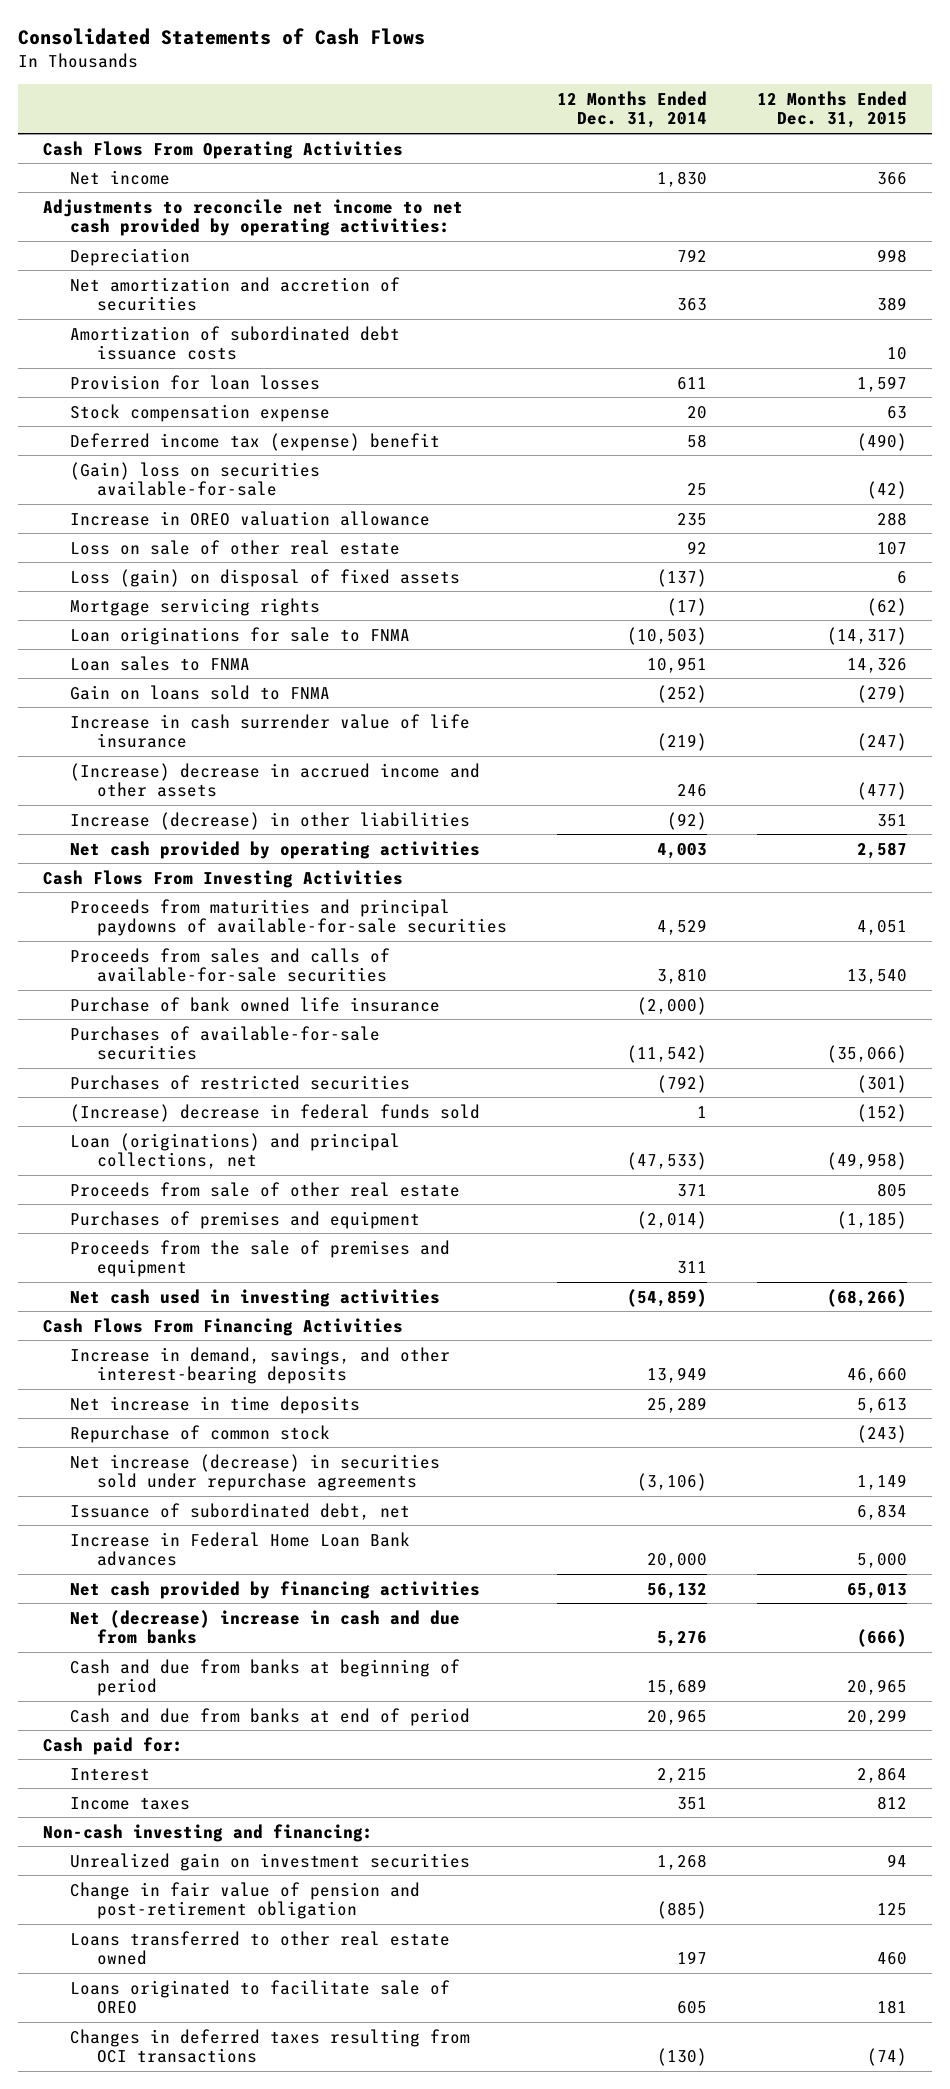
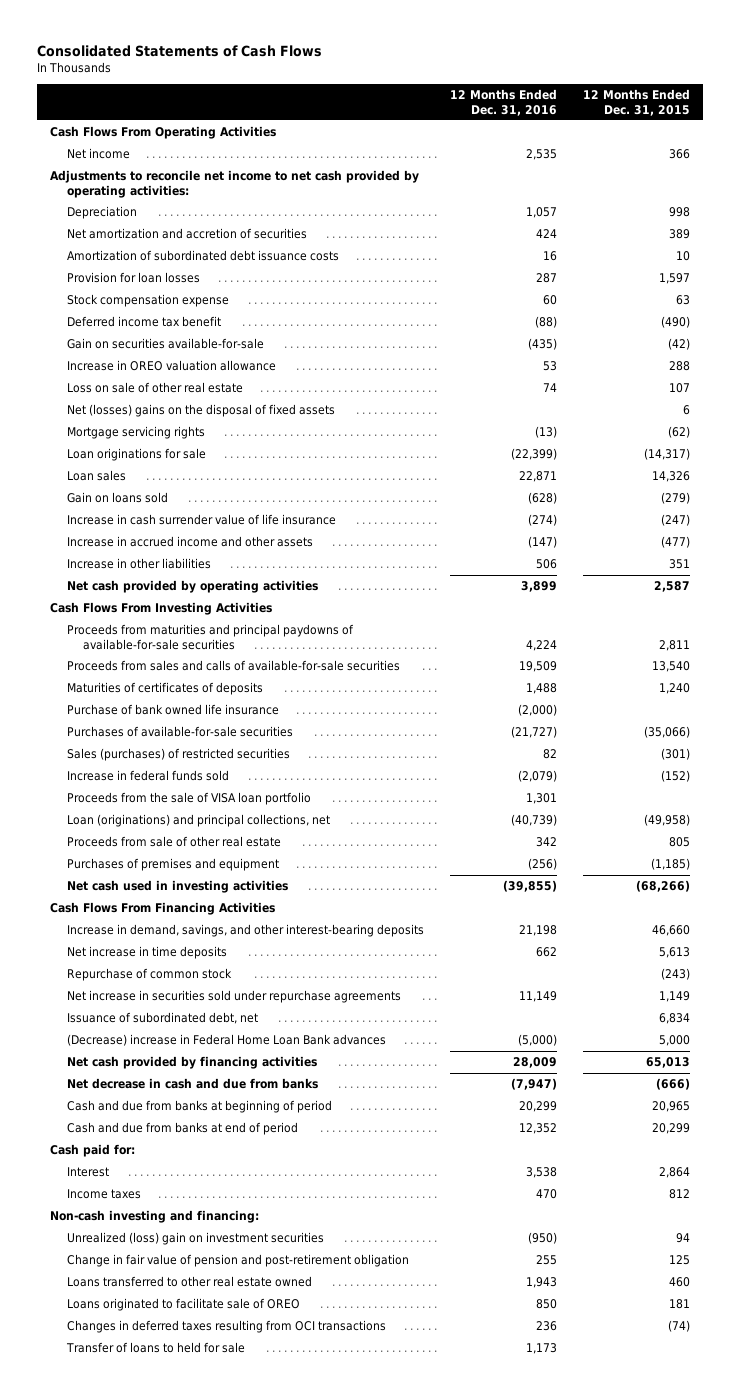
- | 12 Months Ended Dec. 31, 2014 | 12 Months Ended Dec. 31, 2015
+ | 12 Months Ended Dec. 31, 2016 | 12 Months Ended Dec. 31, 2015
- Deferred income tax (expense) benefit | 58 | (490)
- (Gain) loss on securities available-for-sale | 25 | (42)
+ Deferred income tax benefit | (88) | (490)
+ Gain on securities available-for-sale | (435) | (42)
- Loss (gain) on disposal of fixed assets | (137) | 6
+ Net (losses) gains on the disposal of fixed assets | | 6
- Loan originations for sale to FNMA | (10,503) | (14,317)
- Loan sales to FNMA | 10,951 | 14,326
- Gain on loans sold to FNMA | (252) | (279)
+ Loan originations for sale | (22,399) | (14,317)
+ Loan sales | 22,871 | 14,326
+ Gain on loans sold | (628) | (279)
- (Increase) decrease in accrued income and other assets | 246 | (477)
- Increase (decrease) in other liabilities | (92) | 351
+ Increase in accrued income and other assets | (147) | (477)
+ Increase in other liabilities | 506 | 351
- Proceeds from maturities and principal paydowns of available-for-sale securities | 4,529 | 4,051
+ Proceeds from maturities and principal paydowns of available-for-sale securities | 4,224 | 2,811
+ Maturities of certificates of deposits | 1,488 | 1,240
- Purchases of restricted securities | (792) | (301)
- (Increase) decrease in federal funds sold | 1 | (152)
+ Sales (purchases) of restricted securities | 82 | (301)
+ Increase in federal funds sold | (2,079) | (152)
+ Proceeds from the sale of VISA loan portfolio | 1,301 |
- Proceeds from the sale of premises and equipment | 311 |
- Net increase (decrease) in securities sold under repurchase agreements | (3,106) | 1,149
+ Net increase in securities sold under repurchase agreements | 11,149 | 1,149
- Increase in Federal Home Loan Bank advances | 20,000 | 5,000
+ (Decrease) increase in Federal Home Loan Bank advances | (5,000) | 5,000
- Net (decrease) increase in cash and due from banks | 5,276 | (666)
+ Net decrease in cash and due from banks | (7,947) | (666)
- Unrealized gain on investment securities | 1,268 | 94
+ Unrealized (loss) gain on investment securities | (950) | 94
+ Transfer of loans to held for sale | 1,173 |

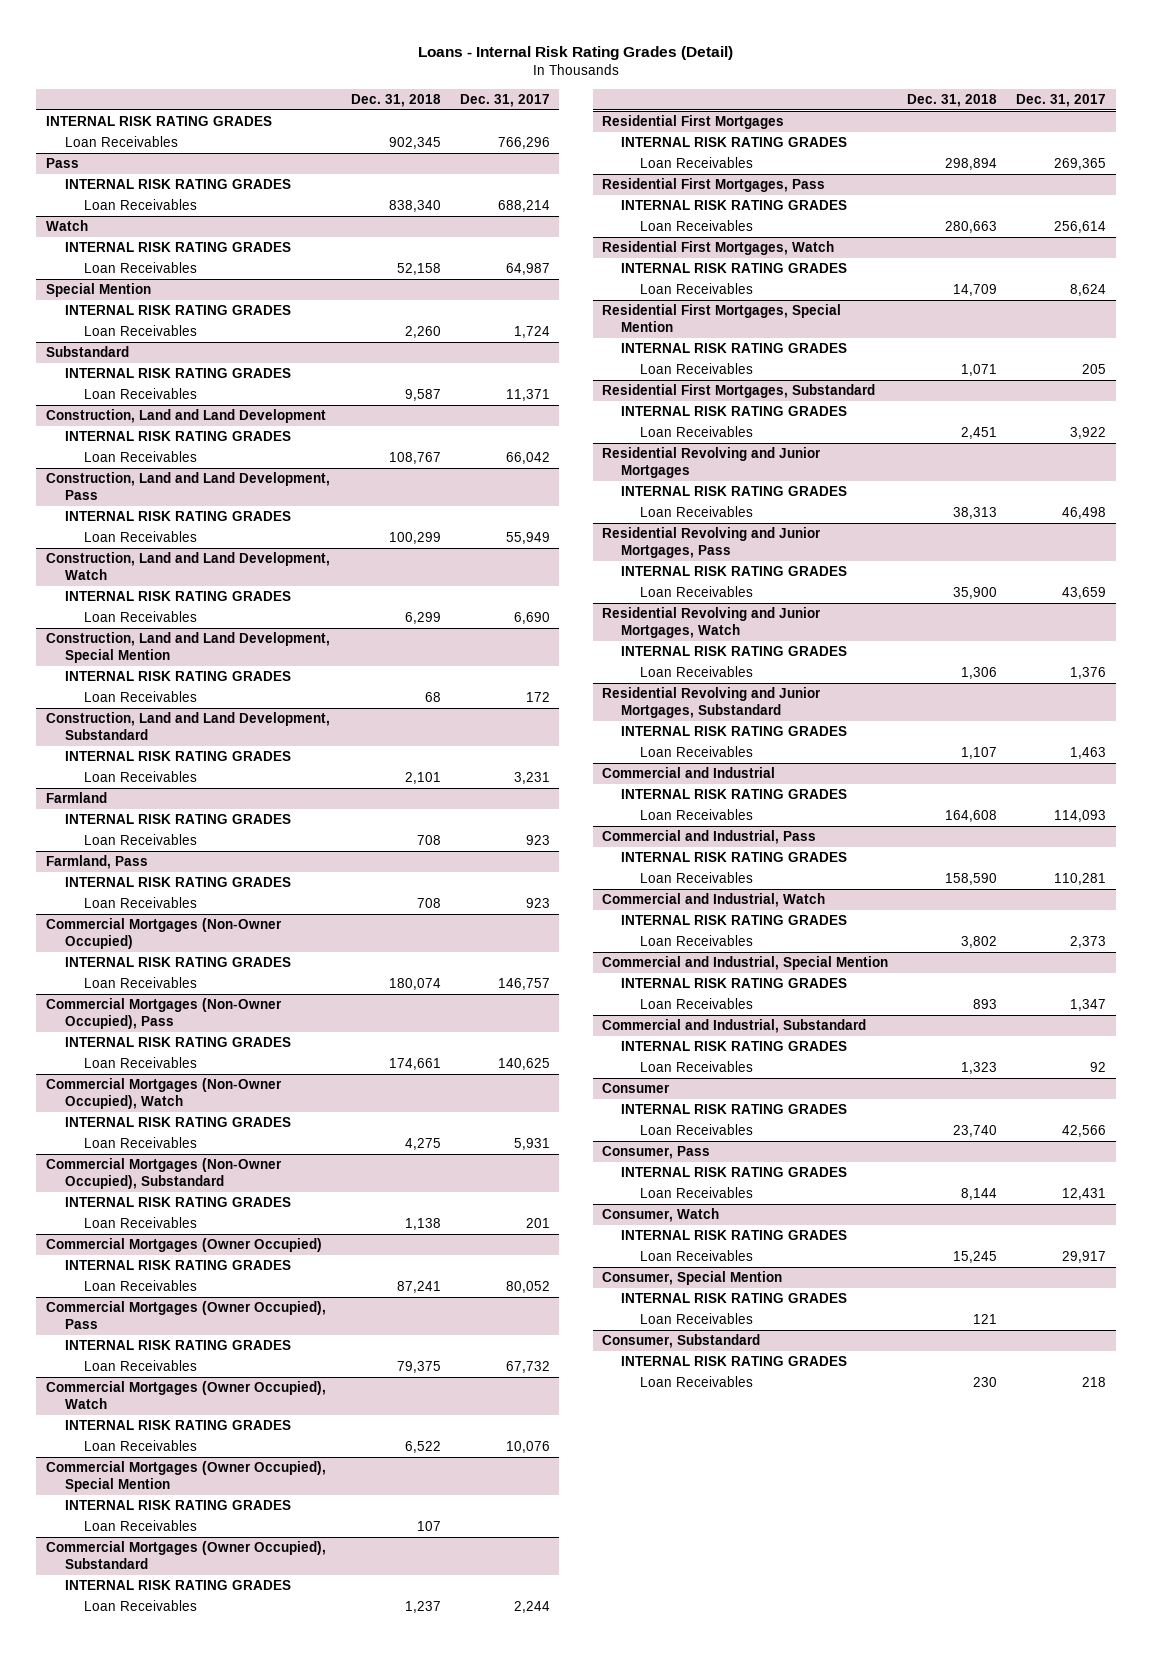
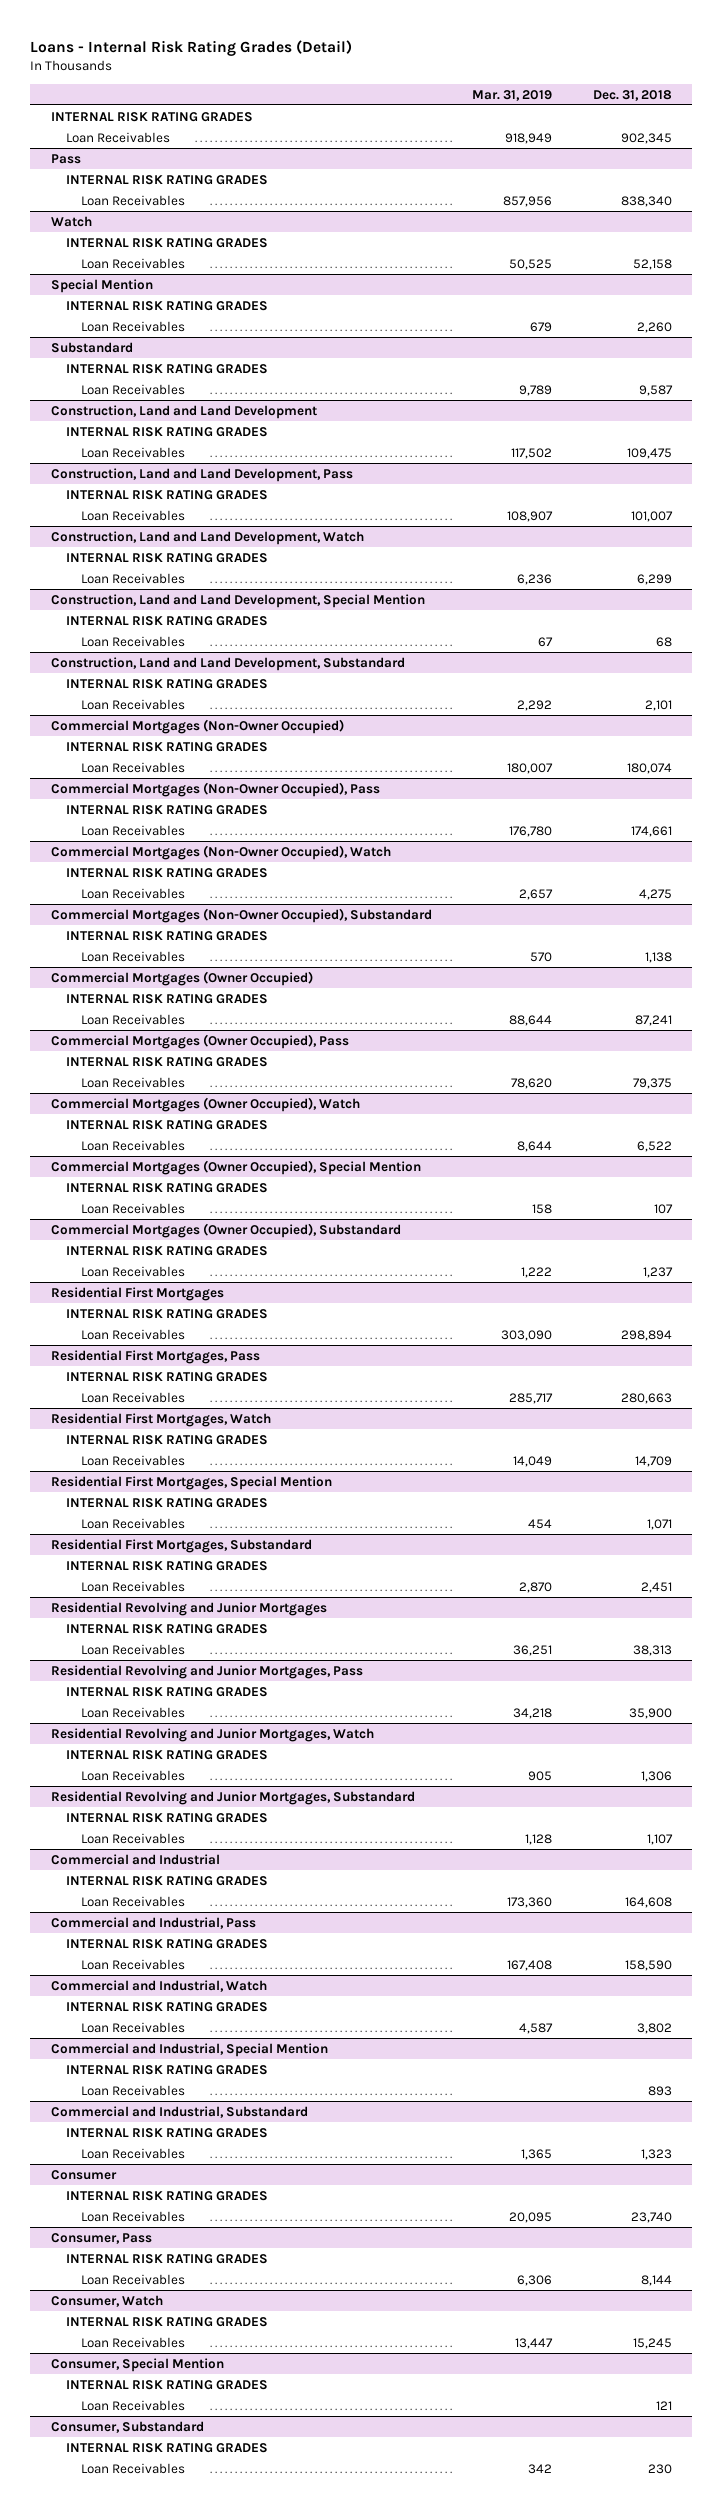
- | Dec. 31, 2018 | Dec. 31, 2017
+ | Mar. 31, 2019 | Dec. 31, 2018
@ Construction, Land and Land Development
- Loan Receivables | 108,767 | 66,042
+ Loan Receivables | 117,502 | 109,475
@ Construction, Land and Land Development, Pass
- Loan Receivables | 100,299 | 55,949
+ Loan Receivables | 108,907 | 101,007
- Farmland
- INTERNAL RISK RATING GRADES
- Loan Receivables | 708 | 923
- Farmland, Pass
- INTERNAL RISK RATING GRADES
- Loan Receivables | 708 | 923

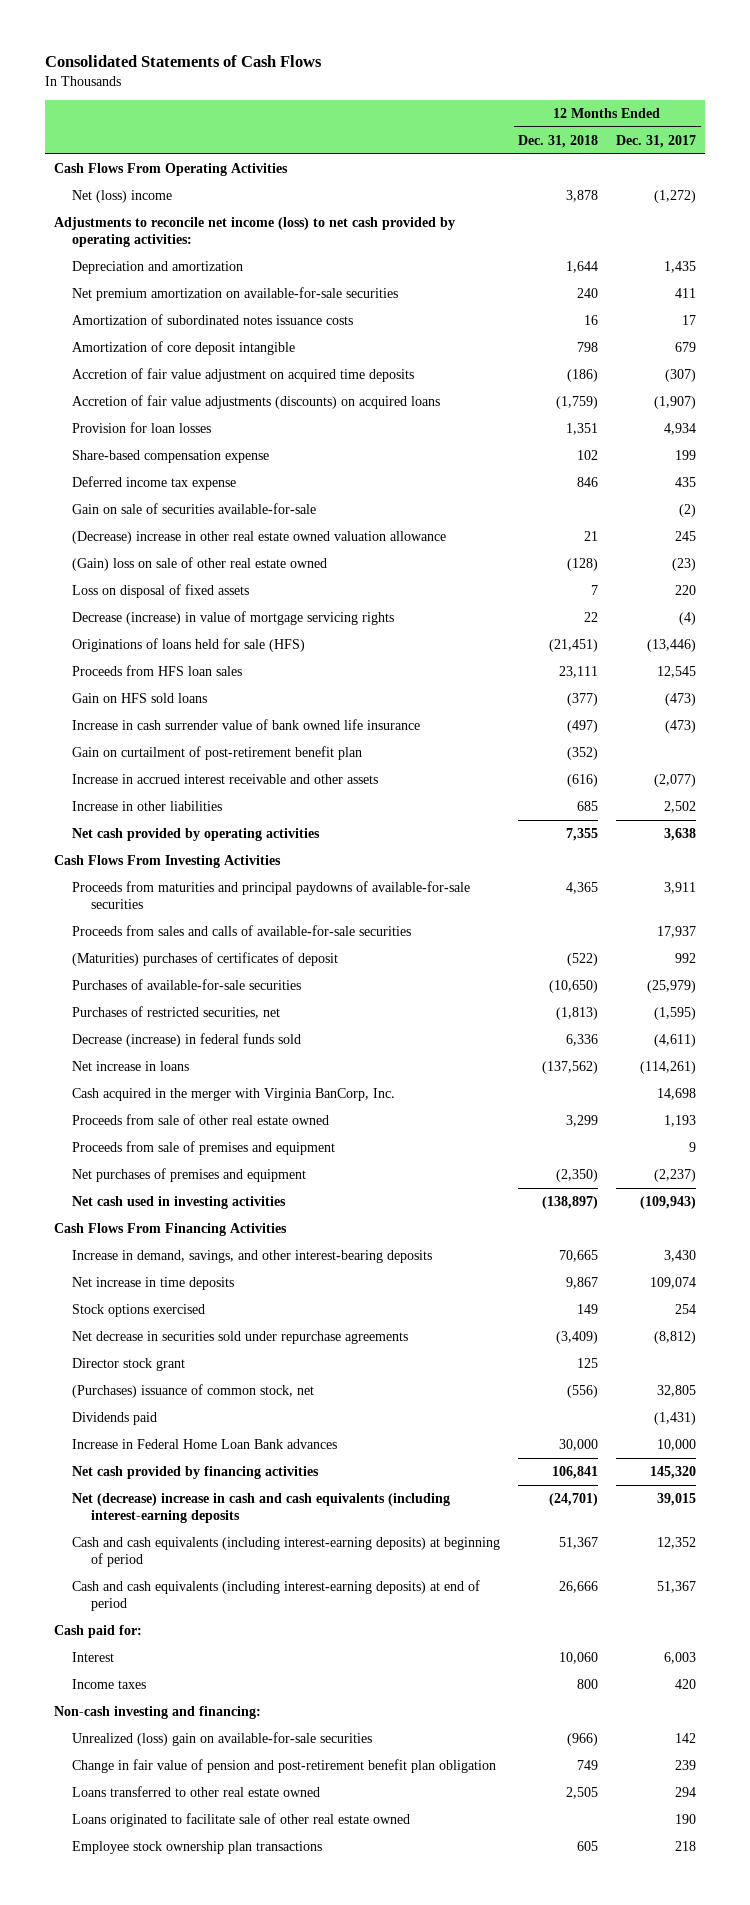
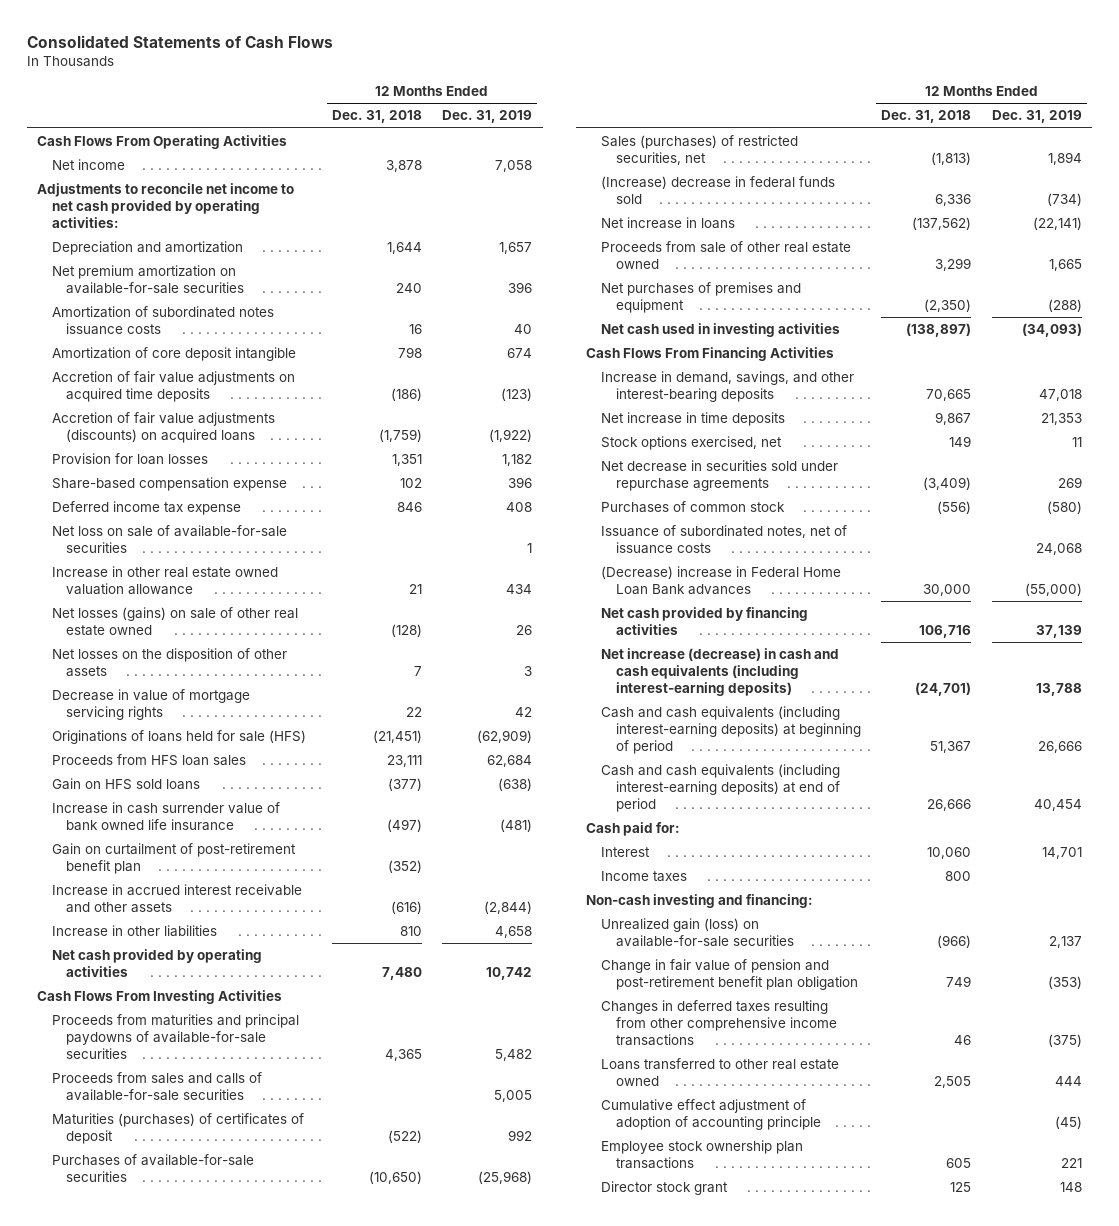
- | 12 Months Ended Dec. 31, 2018 | 12 Months Ended Dec. 31, 2017
+ | 12 Months Ended Dec. 31, 2018 | 12 Months Ended Dec. 31, 2019
- Net (loss) income | 3,878 | (1,272)
- Adjustments to reconcile net income (loss) to net cash provided by operating activities:
+ Net income | 3,878 | 7,058
+ Adjustments to reconcile net income to net cash provided by operating activities:
- Accretion of fair value adjustment on acquired time deposits | (186) | (307)
+ Accretion of fair value adjustments on acquired time deposits | (186) | (123)
- Gain on sale of securities available-for-sale | | (2)
- (Decrease) increase in other real estate owned valuation allowance | 21 | 245
- (Gain) loss on sale of other real estate owned | (128) | (23)
- Loss on disposal of fixed assets | 7 | 220
- Decrease (increase) in value of mortgage servicing rights | 22 | (4)
+ Net loss on sale of available-for-sale securities | | 1
+ Increase in other real estate owned valuation allowance | 21 | 434
+ Net losses (gains) on sale of other real estate owned | (128) | 26
+ Net losses on the disposition of other assets | 7 | 3
+ Decrease in value of mortgage servicing rights | 22 | 42
- Increase in other liabilities | 685 | 2,502
- Net cash provided by operating activities | 7,355 | 3,638
+ Increase in other liabilities | 810 | 4,658
+ Net cash provided by operating activities | 7,480 | 10,742
- (Maturities) purchases of certificates of deposit | (522) | 992
+ Maturities (purchases) of certificates of deposit | (522) | 992
- Purchases of restricted securities, net | (1,813) | (1,595)
- Decrease (increase) in federal funds sold | 6,336 | (4,611)
+ Sales (purchases) of restricted securities, net | (1,813) | 1,894
+ (Increase) decrease in federal funds sold | 6,336 | (734)
- Cash acquired in the merger with Virginia BanCorp, Inc. | | 14,698
- Proceeds from sale of premises and equipment | | 9
- Stock options exercised | 149 | 254
+ Stock options exercised, net | 149 | 11
- (Purchases) issuance of common stock, net | (556) | 32,805
- Dividends paid | | (1,431)
- Increase in Federal Home Loan Bank advances | 30,000 | 10,000
- Net cash provided by financing activities | 106,841 | 145,320
- Net (decrease) increase in cash and cash equivalents (including interest-earning deposits | (24,701) | 39,015
+ Purchases of common stock | (556) | (580)
+ Issuance of subordinated notes, net of issuance costs | | 24,068
+ (Decrease) increase in Federal Home Loan Bank advances | 30,000 | (55,000)
+ Net cash provided by financing activities | 106,716 | 37,139
+ Net increase (decrease) in cash and cash equivalents (including interest-earning deposits) | (24,701) | 13,788
- Unrealized (loss) gain on available-for-sale securities | (966) | 142
+ Unrealized gain (loss) on available-for-sale securities | (966) | 2,137
+ Changes in deferred taxes resulting from other comprehensive income transactions | 46 | (375)
- Loans originated to facilitate sale of other real estate owned | | 190
+ Cumulative effect adjustment of adoption of accounting principle | | (45)
moved down: Director stock grant | 125 | 148

